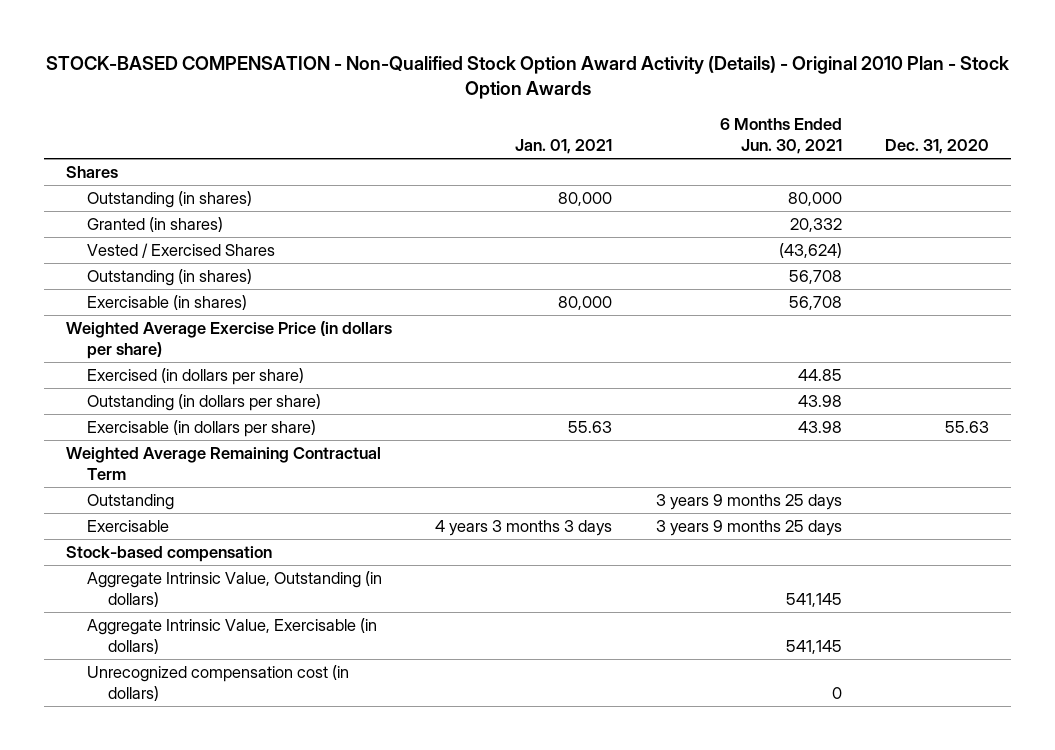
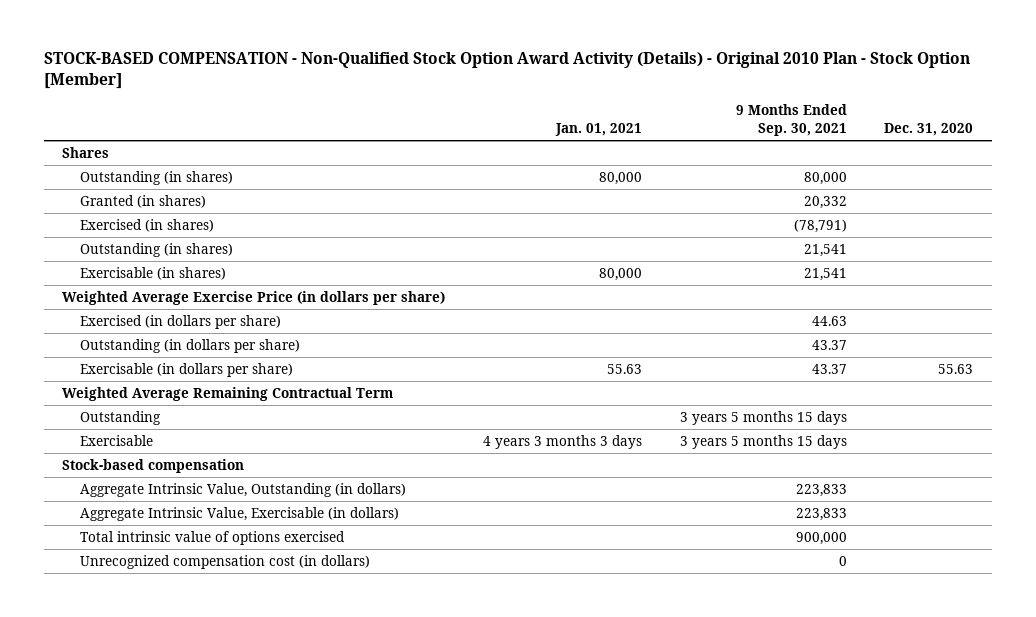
- STOCK-BASED COMPENSATION - Non-Qualified Stock Option Award Activity (Details) - Original 2010 Plan - Stock Option Awards
+ STOCK-BASED COMPENSATION - Non-Qualified Stock Option Award Activity (Details) - Original 2010 Plan - Stock Option [Member]
- | Jan. 01, 2021 | 6 Months Ended Jun. 30, 2021 | Dec. 31, 2020
+ | Jan. 01, 2021 | 9 Months Ended Sep. 30, 2021 | Dec. 31, 2020
- Vested / Exercised Shares | | (43,624) |
+ Exercised (in shares) | | (78,791) |
+ Total intrinsic value of options exercised | | 900,000 |

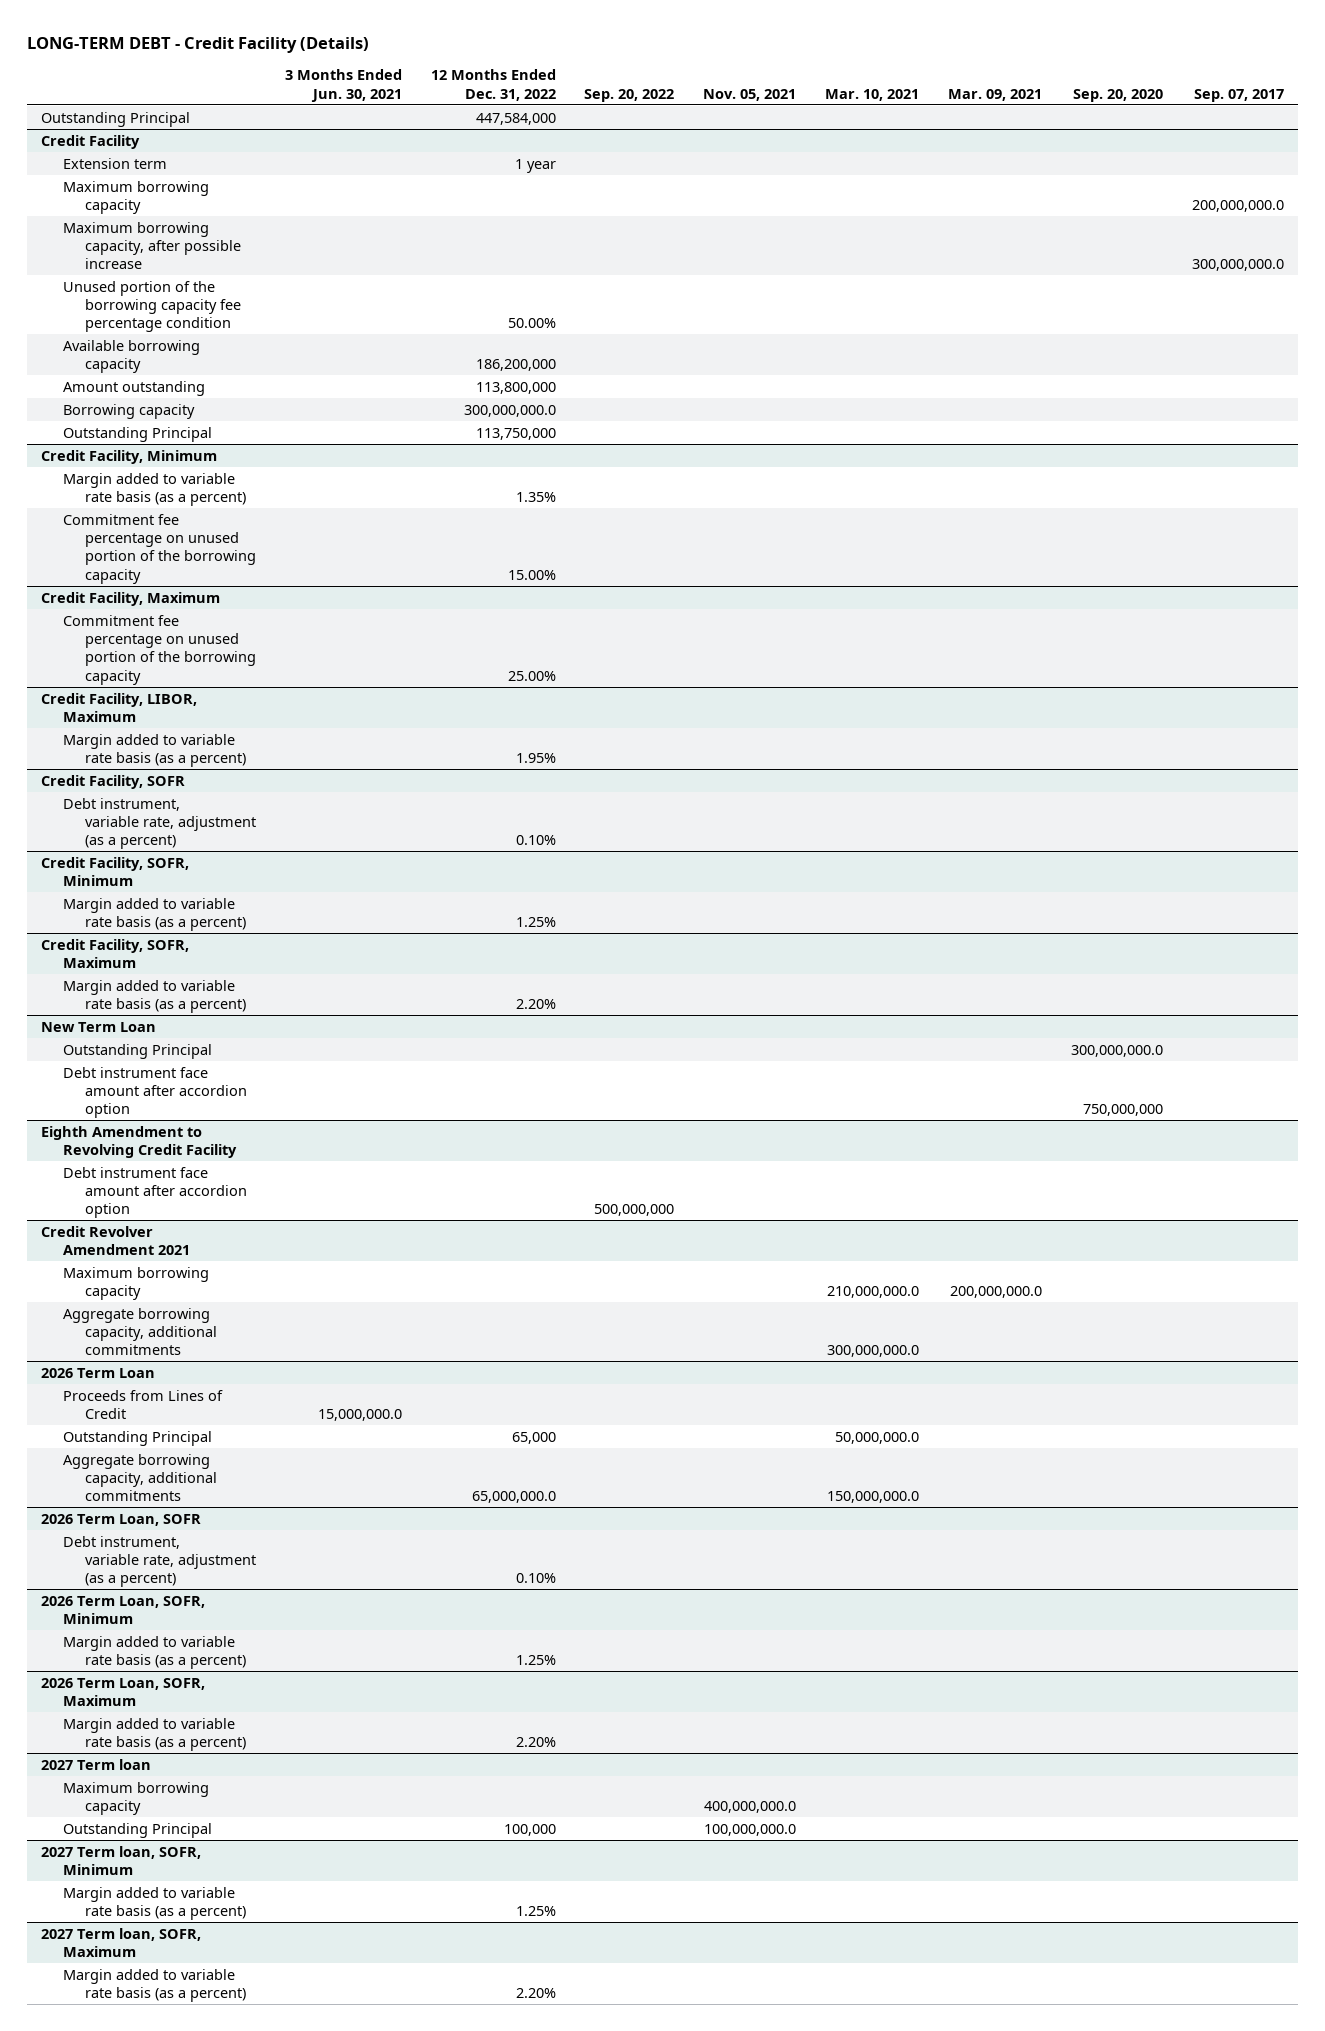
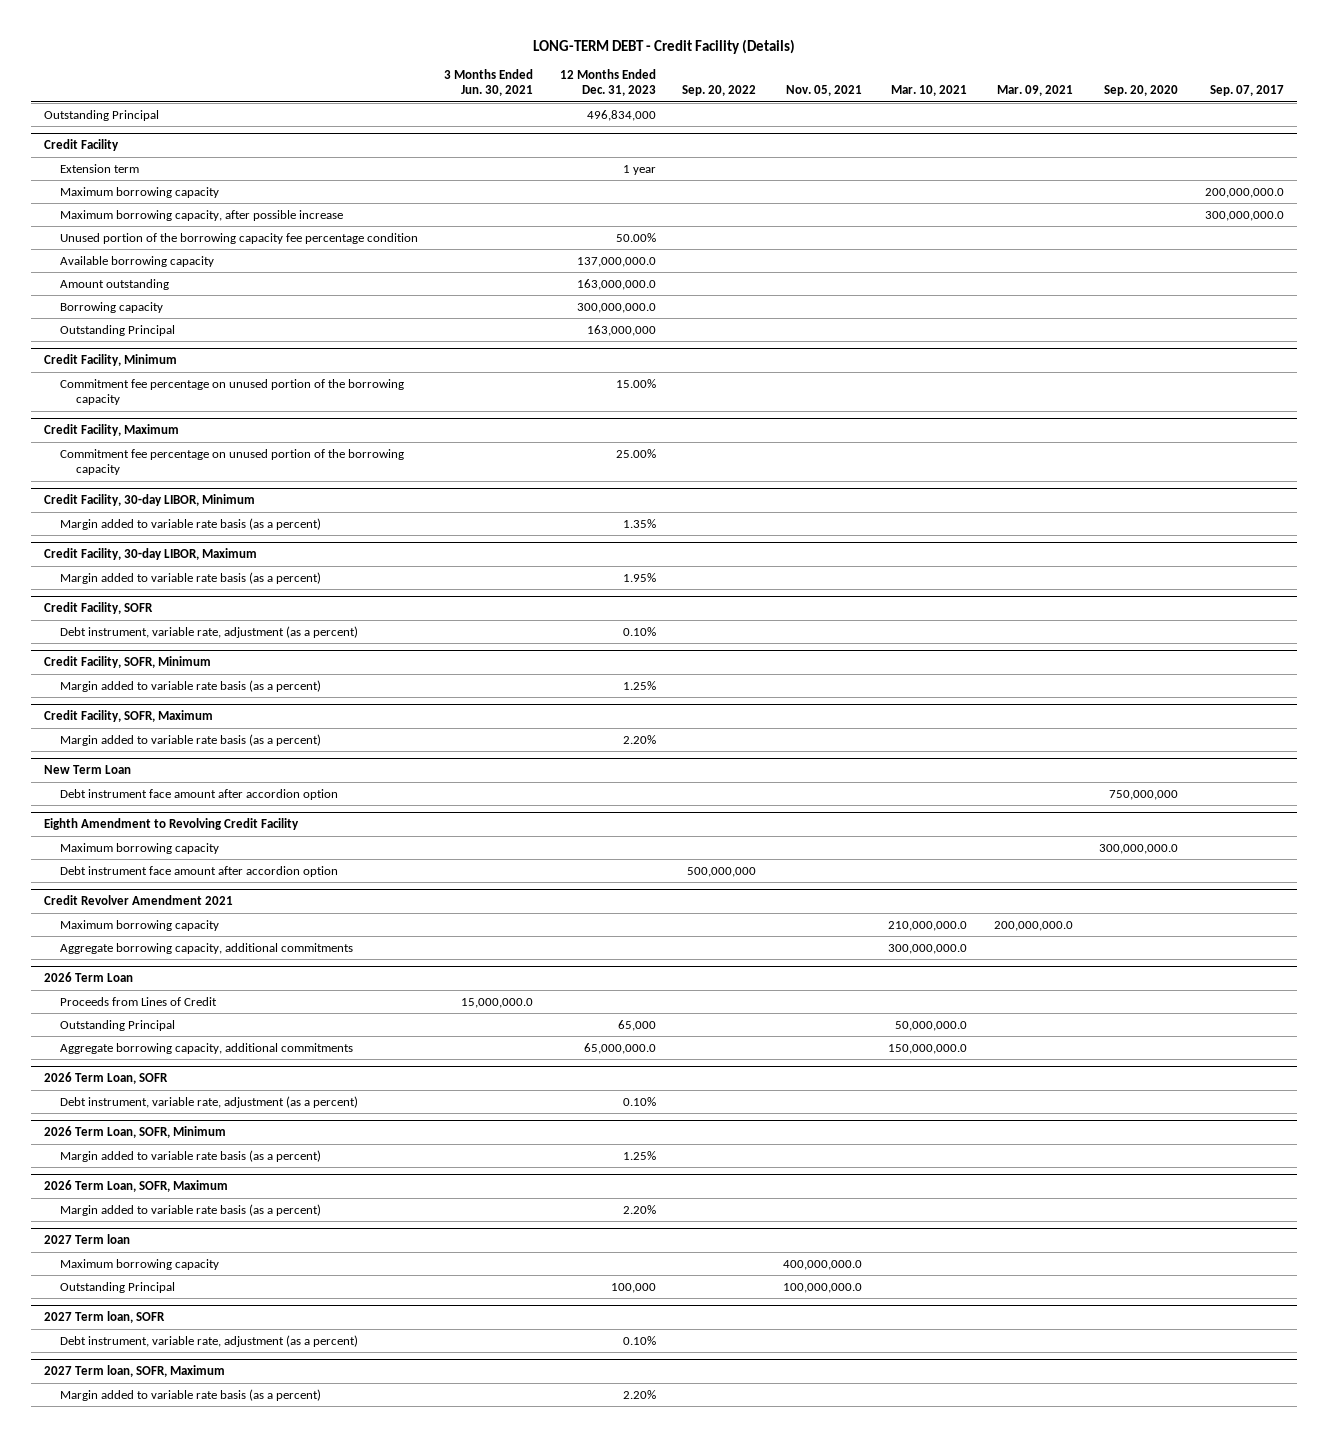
- | 3 Months Ended Jun. 30, 2021 | 12 Months Ended Dec. 31, 2022 | Sep. 20, 2022 | Nov. 05, 2021 | Mar. 10, 2021 | Mar. 09, 2021 | Sep. 20, 2020 | Sep. 07, 2017
+ | 3 Months Ended Jun. 30, 2021 | 12 Months Ended Dec. 31, 2023 | Sep. 20, 2022 | Nov. 05, 2021 | Mar. 10, 2021 | Mar. 09, 2021 | Sep. 20, 2020 | Sep. 07, 2017
@ Credit Facility, Minimum
- Margin added to variable rate basis (as a percent) | | 1.35% | | | | | |
- Credit Facility, LIBOR, Maximum
+ Credit Facility, 30-day LIBOR, Minimum
+ Margin added to variable rate basis (as a percent) | | 1.35% | | | | | |
+ Credit Facility, 30-day LIBOR, Maximum
@ New Term Loan
- Outstanding Principal | | | | | | | 300,000,000.0 |
@ Eighth Amendment to Revolving Credit Facility
+ Maximum borrowing capacity | | | | | | | 300,000,000.0 |
- 2027 Term loan, SOFR, Minimum
- Margin added to variable rate basis (as a percent) | | 1.25% | | | | | |
+ 2027 Term loan, SOFR
+ Debt instrument, variable rate, adjustment (as a percent) | | 0.10% | | | | | |

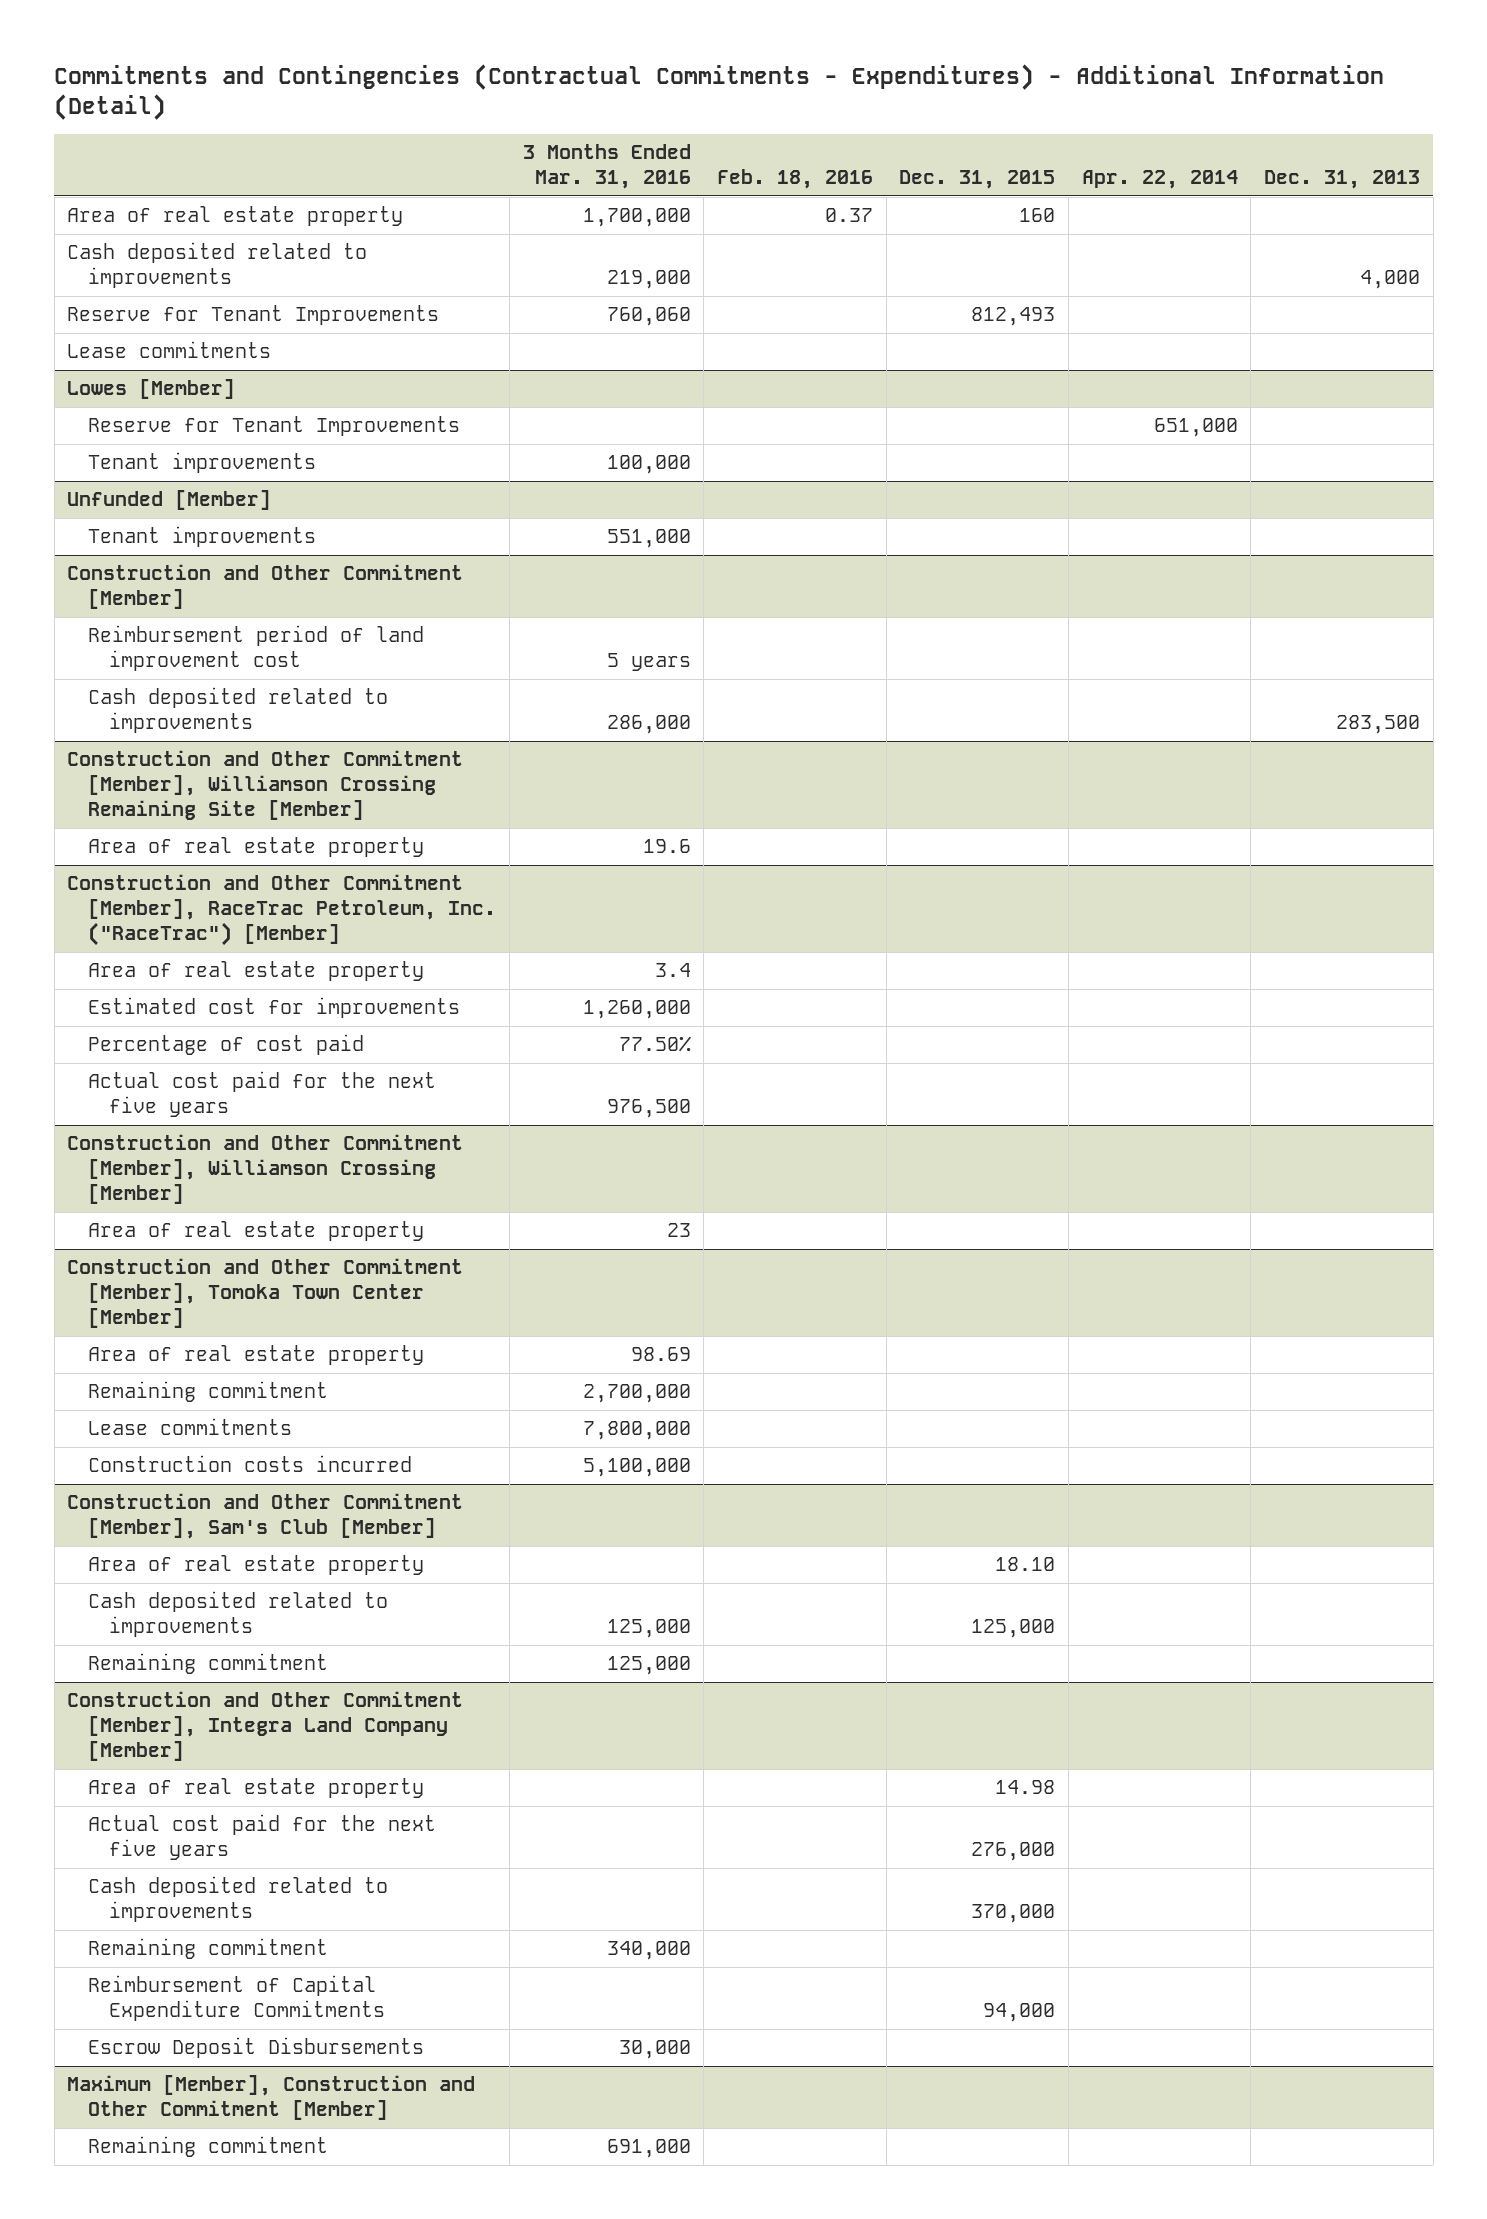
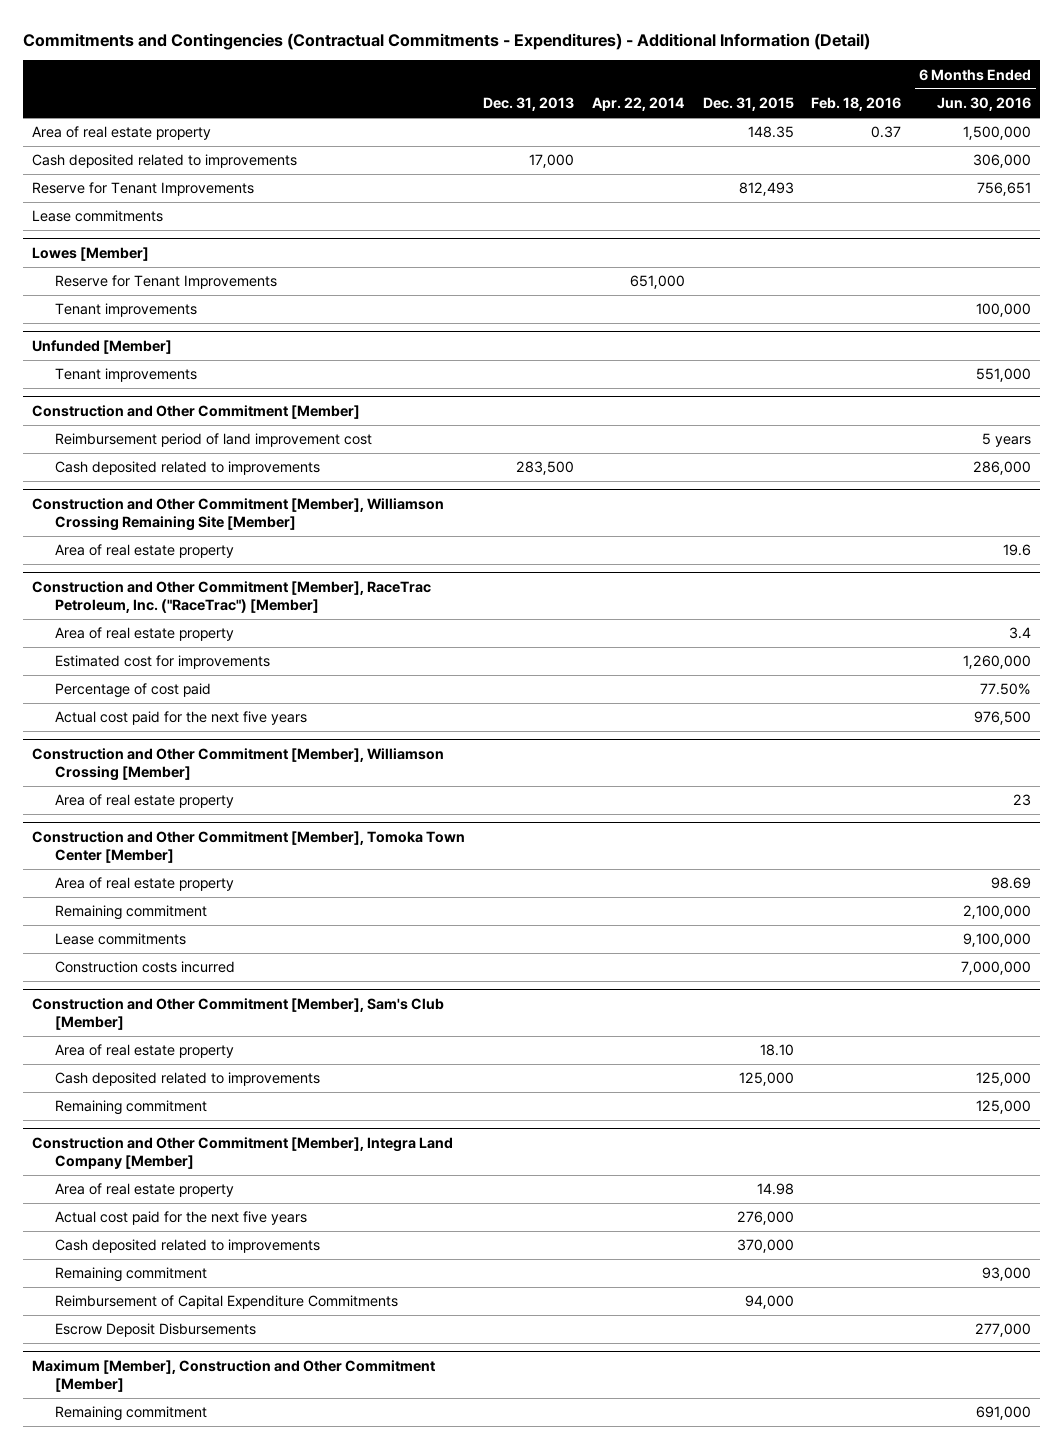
- | 3 Months Ended Mar. 31, 2016 | Feb. 18, 2016 | Dec. 31, 2015 | Apr. 22, 2014 | Dec. 31, 2013
+ | Dec. 31, 2013 | Apr. 22, 2014 | Dec. 31, 2015 | Feb. 18, 2016 | 6 Months Ended Jun. 30, 2016
- Area of real estate property | 1,700,000 | 0.37 | 160 | |
- Cash deposited related to improvements | 219,000 | | | | 4,000
+ Area of real estate property | | | 148.35 | 0.37 | 1,500,000
+ Cash deposited related to improvements | 17,000 | | | | 306,000

